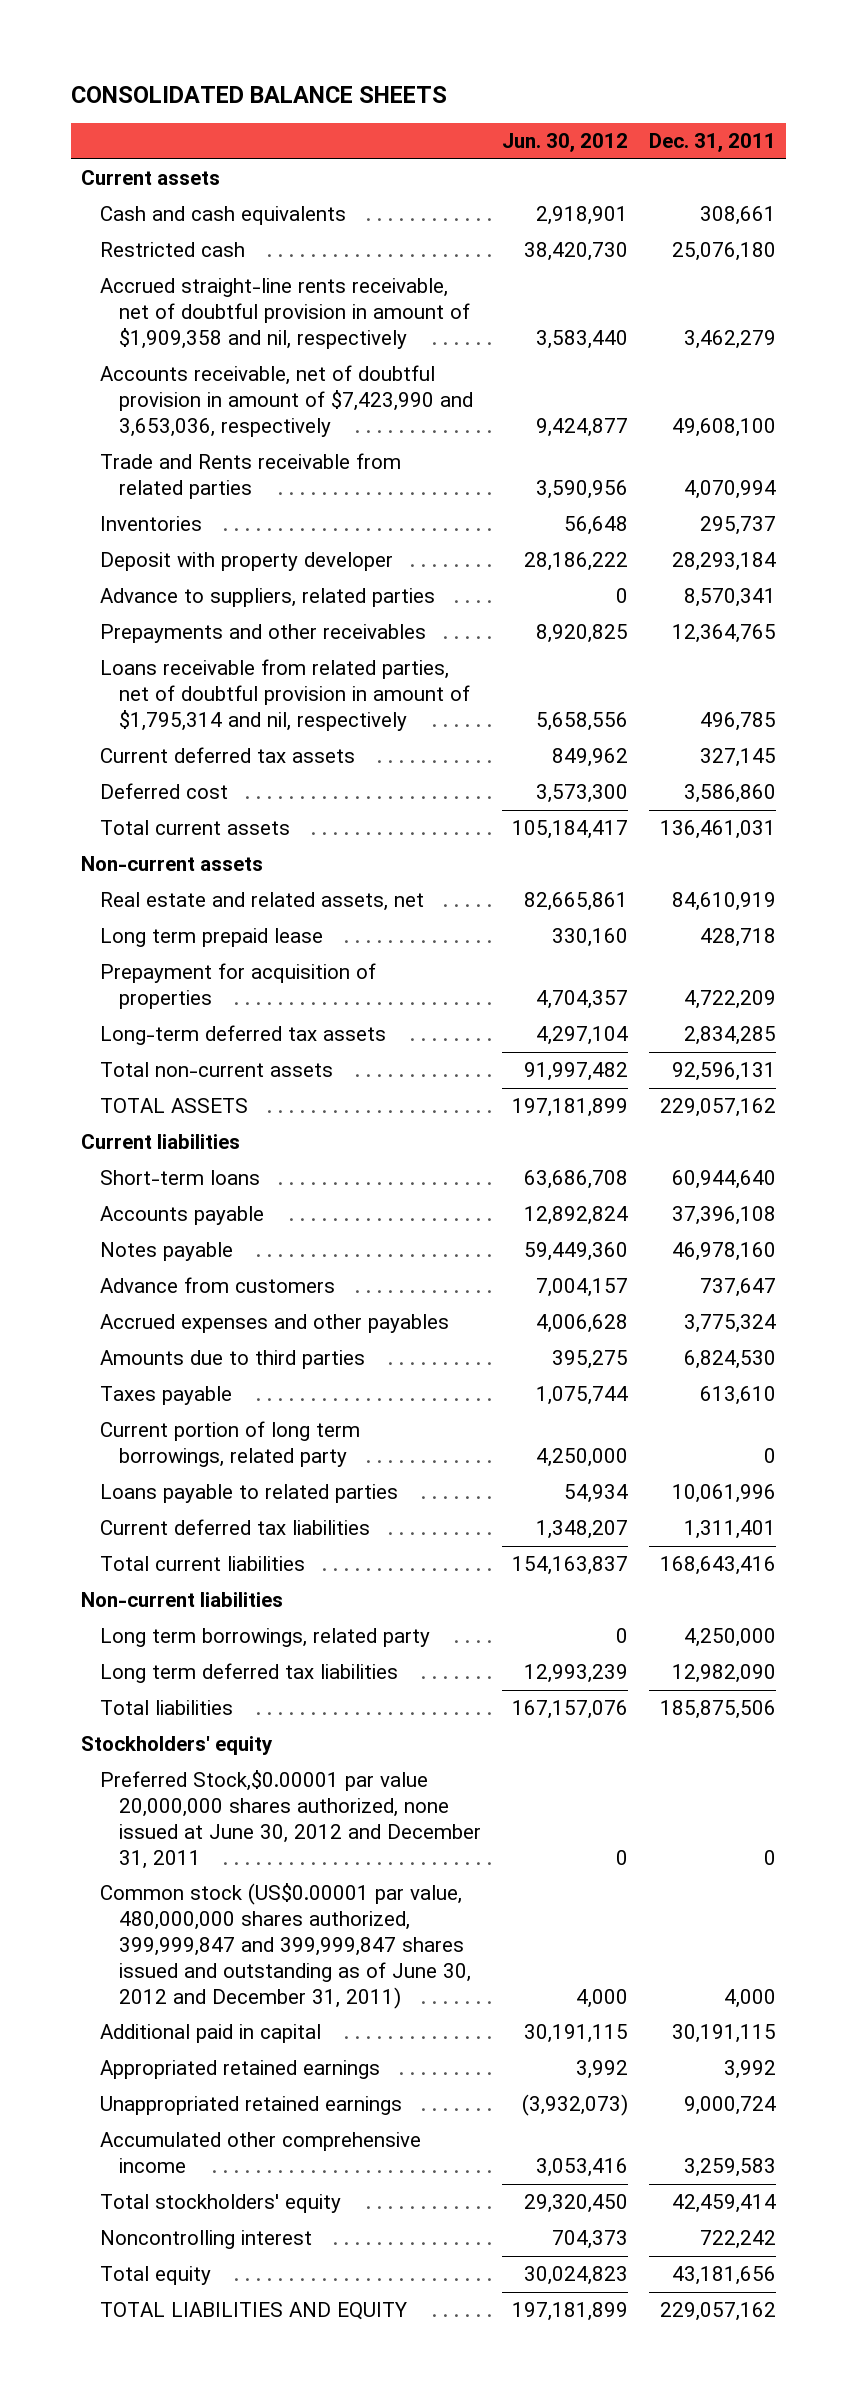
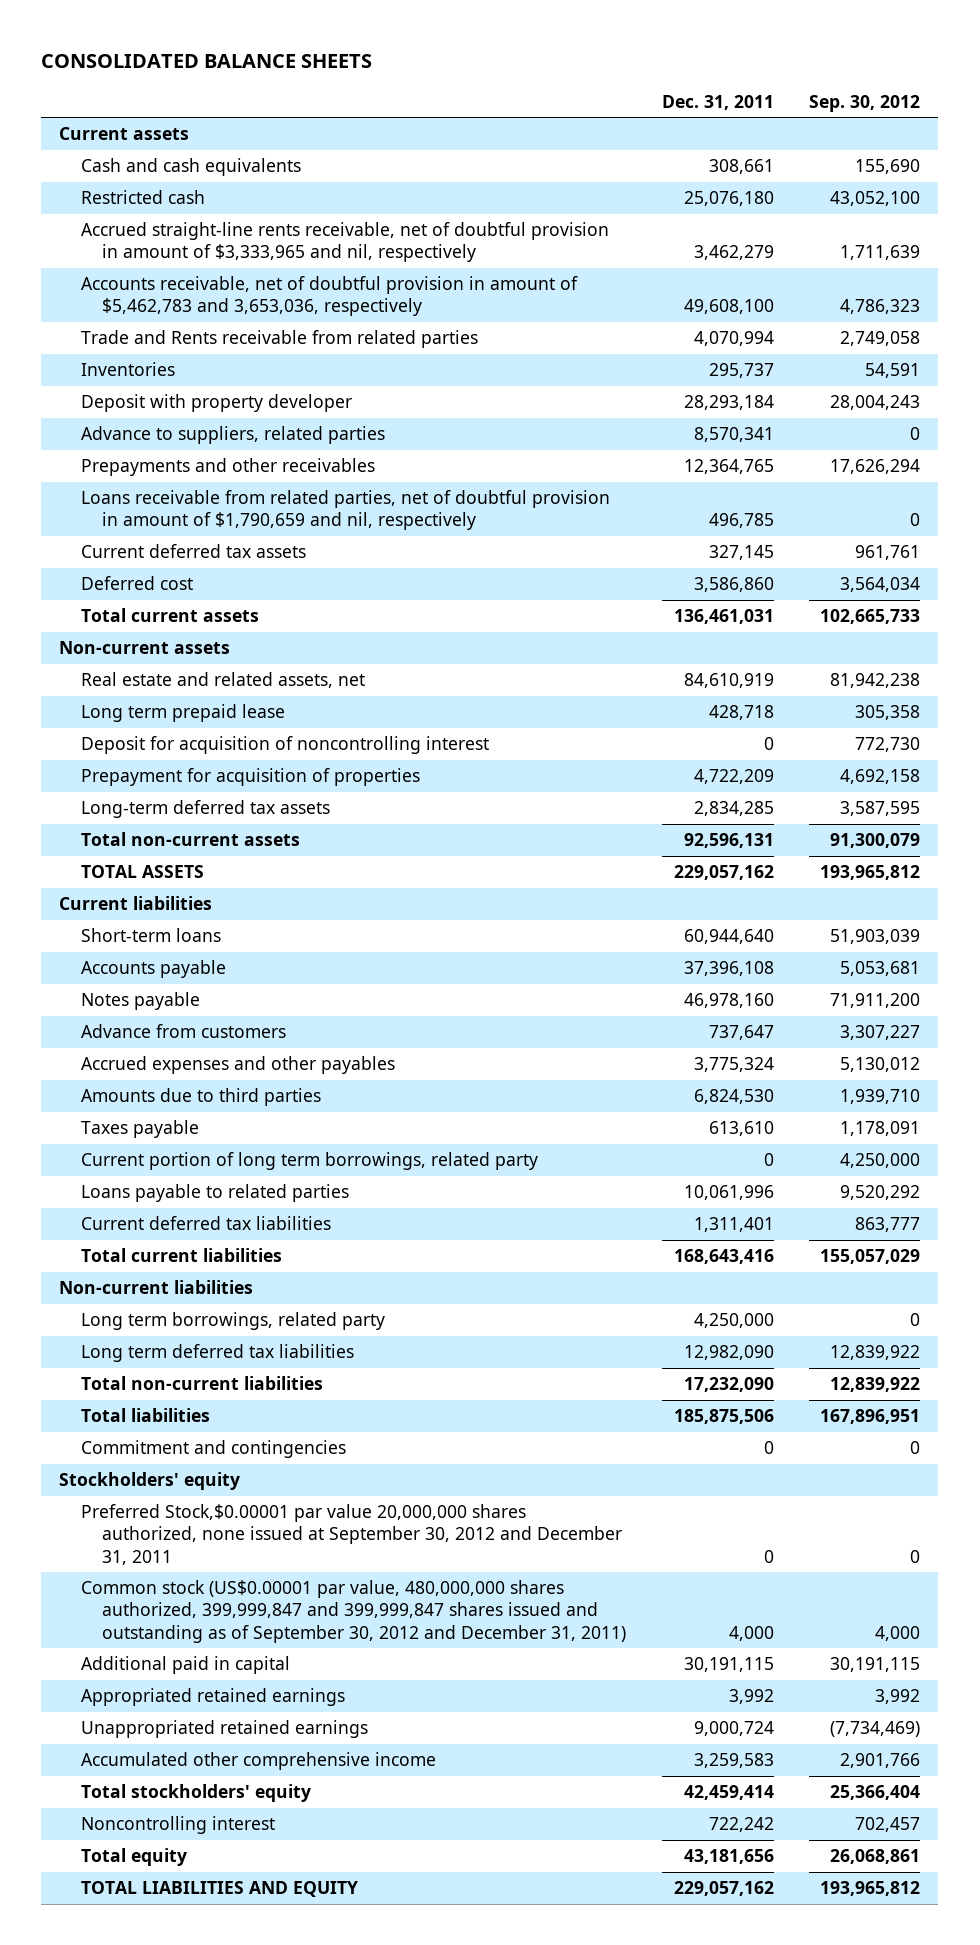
- | Jun. 30, 2012 | Dec. 31, 2011
+ | Dec. 31, 2011 | Sep. 30, 2012
- Accrued straight-line rents receivable, net of doubtful provision in amount of $1,909,358 and nil, respectively | 3,583,440 | 3,462,279
- Accounts receivable, net of doubtful provision in amount of $7,423,990 and 3,653,036, respectively | 9,424,877 | 49,608,100
+ Accrued straight-line rents receivable, net of doubtful provision in amount of $3,333,965 and nil, respectively | 3,462,279 | 1,711,639
+ Accounts receivable, net of doubtful provision in amount of $5,462,783 and 3,653,036, respectively | 49,608,100 | 4,786,323
- Loans receivable from related parties, net of doubtful provision in amount of $1,795,314 and nil, respectively | 5,658,556 | 496,785
+ Loans receivable from related parties, net of doubtful provision in amount of $1,790,659 and nil, respectively | 496,785 | 0
+ Deposit for acquisition of noncontrolling interest | 0 | 772,730
+ Total non-current liabilities | 17,232,090 | 12,839,922
+ Commitment and contingencies | 0 | 0
- Preferred Stock,$0.00001 par value 20,000,000 shares authorized, none issued at June 30, 2012 and December 31, 2011 | 0 | 0
- Common stock (US$0.00001 par value, 480,000,000 shares authorized, 399,999,847 and 399,999,847 shares issued and outstanding as of June 30, 2012 and December 31, 2011) | 4,000 | 4,000
+ Preferred Stock,$0.00001 par value 20,000,000 shares authorized, none issued at September 30, 2012 and December 31, 2011 | 0 | 0
+ Common stock (US$0.00001 par value, 480,000,000 shares authorized, 399,999,847 and 399,999,847 shares issued and outstanding as of September 30, 2012 and December 31, 2011) | 4,000 | 4,000

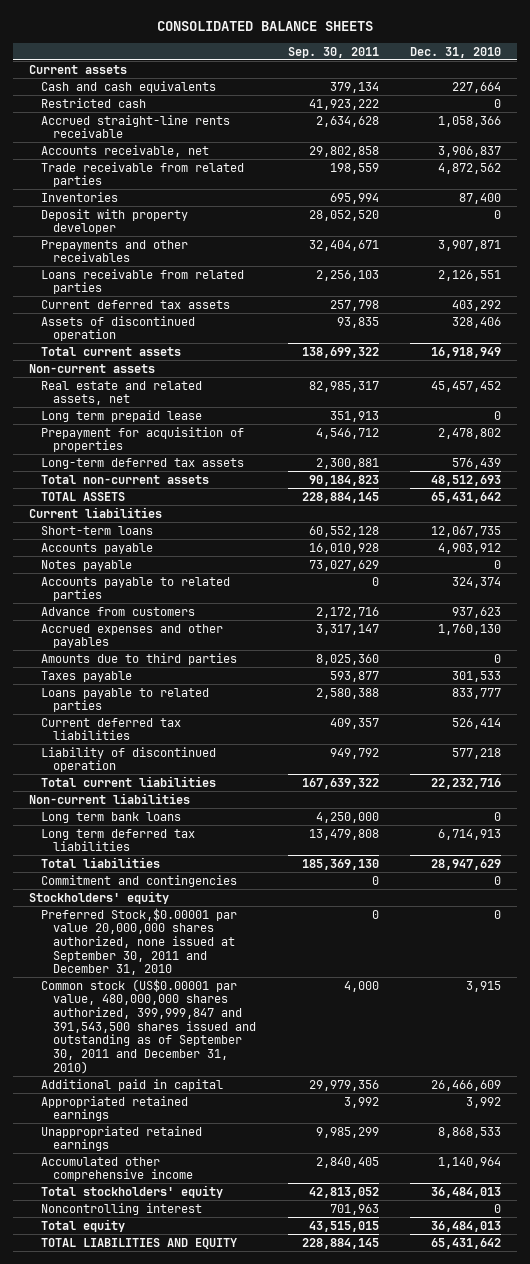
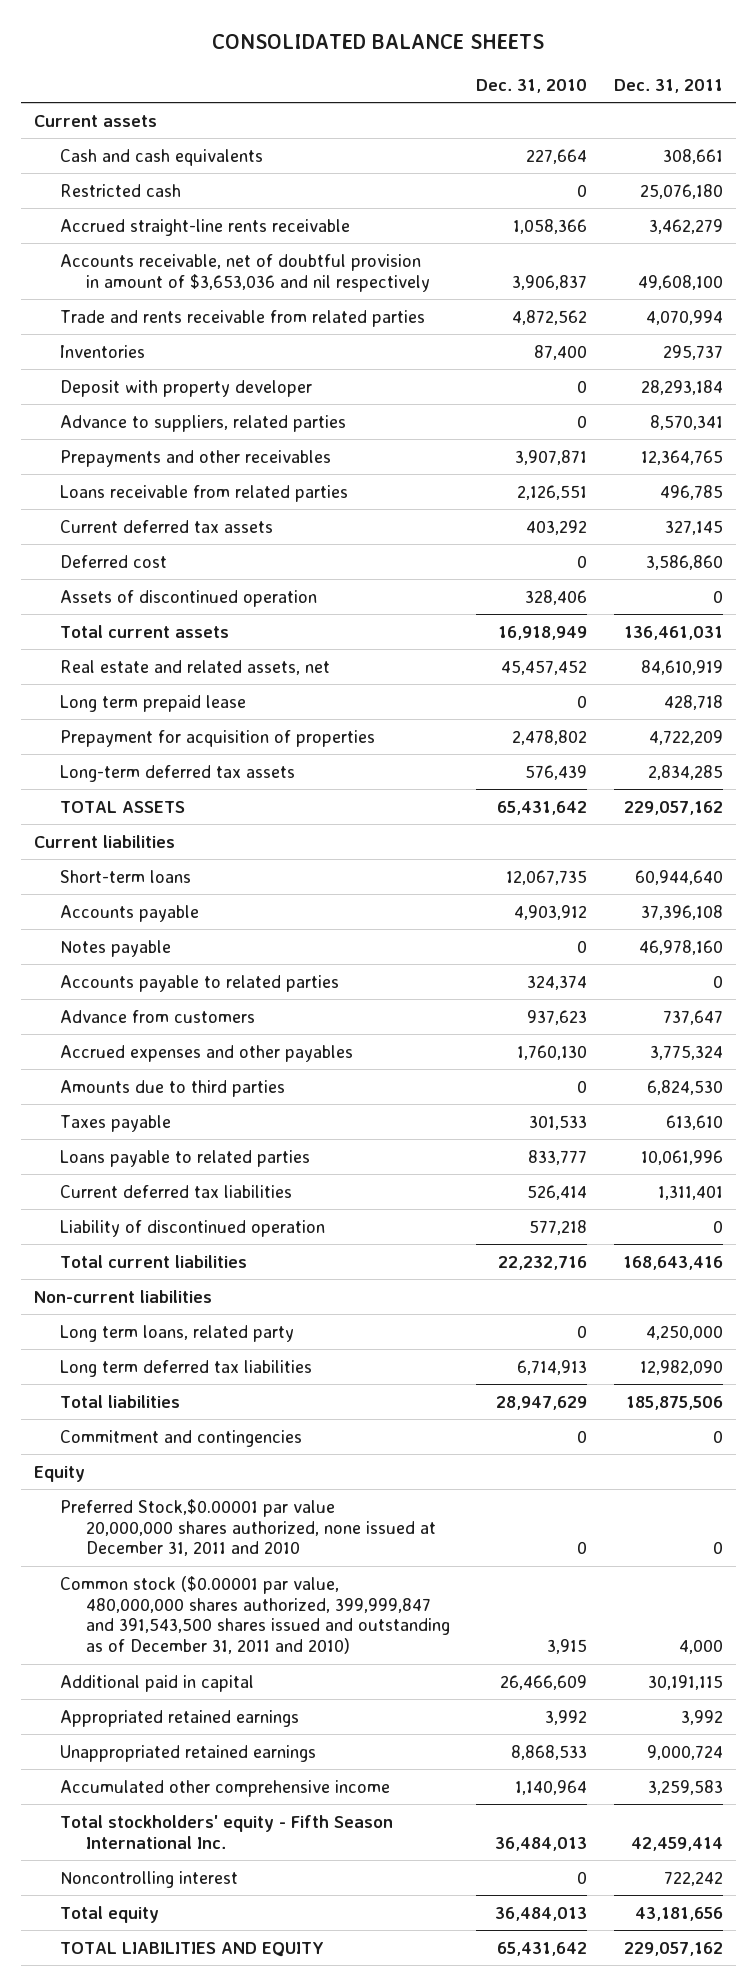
- | Sep. 30, 2011 | Dec. 31, 2010
+ | Dec. 31, 2010 | Dec. 31, 2011
- Accounts receivable, net | 29,802,858 | 3,906,837
- Trade receivable from related parties | 198,559 | 4,872,562
+ Accounts receivable, net of doubtful provision in amount of $3,653,036 and nil respectively | 3,906,837 | 49,608,100
+ Trade and rents receivable from related parties | 4,872,562 | 4,070,994
+ Advance to suppliers, related parties | 0 | 8,570,341
+ Deferred cost | 0 | 3,586,860
- Non-current assets
- Total non-current assets | 90,184,823 | 48,512,693
- Long term bank loans | 4,250,000 | 0
+ Long term loans, related party | 0 | 4,250,000
- Stockholders' equity
- Preferred Stock,$0.00001 par value 20,000,000 shares authorized, none issued at September 30, 2011 and December 31, 2010 | 0 | 0
- Common stock (US$0.00001 par value, 480,000,000 shares authorized, 399,999,847 and 391,543,500 shares issued and outstanding as of September 30, 2011 and December 31, 2010) | 4,000 | 3,915
+ Equity
+ Preferred Stock,$0.00001 par value 20,000,000 shares authorized, none issued at December 31, 2011 and 2010 | 0 | 0
+ Common stock ($0.00001 par value, 480,000,000 shares authorized, 399,999,847 and 391,543,500 shares issued and outstanding as of December 31, 2011 and 2010) | 3,915 | 4,000
- Total stockholders' equity | 42,813,052 | 36,484,013
+ Total stockholders' equity - Fifth Season International Inc. | 36,484,013 | 42,459,414

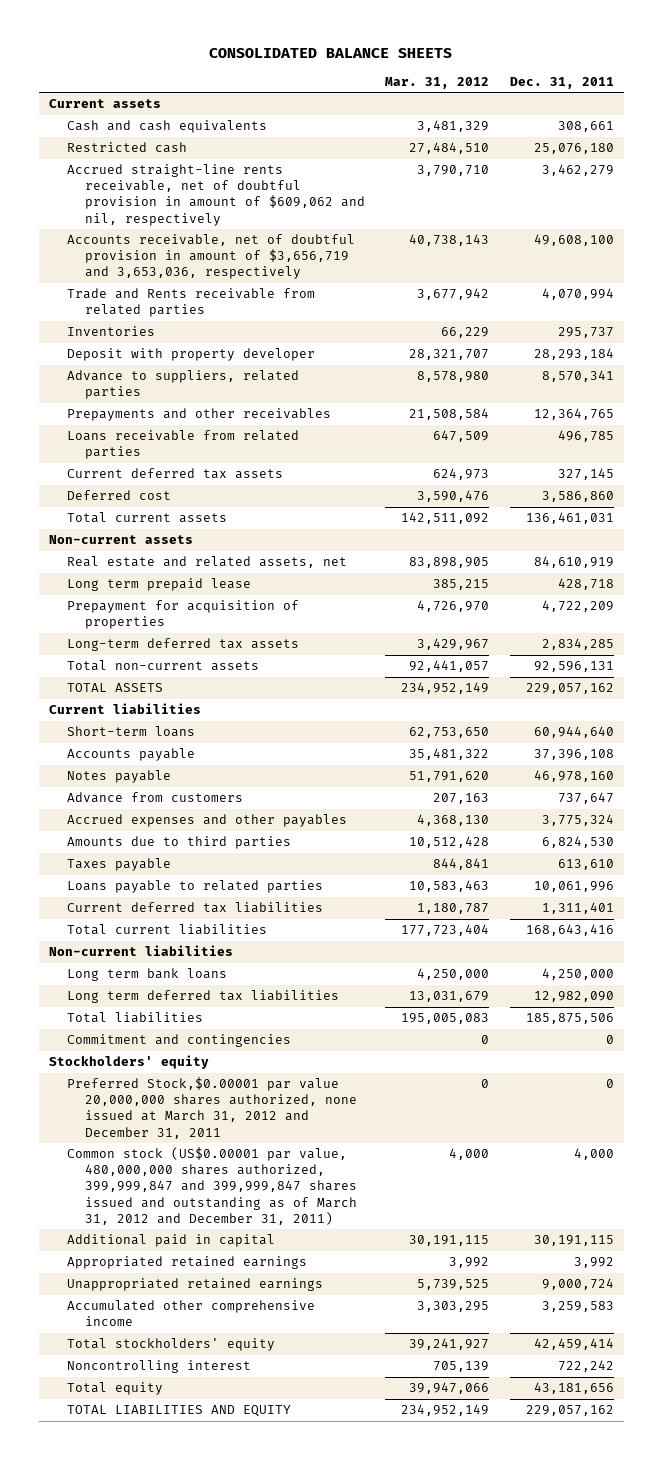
- | Dec. 31, 2010 | Dec. 31, 2011
+ | Mar. 31, 2012 | Dec. 31, 2011
- Accrued straight-line rents receivable | 1,058,366 | 3,462,279
- Accounts receivable, net of doubtful provision in amount of $3,653,036 and nil respectively | 3,906,837 | 49,608,100
- Trade and rents receivable from related parties | 4,872,562 | 4,070,994
+ Accrued straight-line rents receivable, net of doubtful provision in amount of $609,062 and nil, respectively | 3,790,710 | 3,462,279
+ Accounts receivable, net of doubtful provision in amount of $3,656,719 and 3,653,036, respectively | 40,738,143 | 49,608,100
+ Trade and Rents receivable from related parties | 3,677,942 | 4,070,994
- Assets of discontinued operation | 328,406 | 0
+ Non-current assets
+ Total non-current assets | 92,441,057 | 92,596,131
- Accounts payable to related parties | 324,374 | 0
- Liability of discontinued operation | 577,218 | 0
- Long term loans, related party | 0 | 4,250,000
+ Long term bank loans | 4,250,000 | 4,250,000
- Equity
- Preferred Stock,$0.00001 par value 20,000,000 shares authorized, none issued at December 31, 2011 and 2010 | 0 | 0
- Common stock ($0.00001 par value, 480,000,000 shares authorized, 399,999,847 and 391,543,500 shares issued and outstanding as of December 31, 2011 and 2010) | 3,915 | 4,000
+ Stockholders' equity
+ Preferred Stock,$0.00001 par value 20,000,000 shares authorized, none issued at March 31, 2012 and December 31, 2011 | 0 | 0
+ Common stock (US$0.00001 par value, 480,000,000 shares authorized, 399,999,847 and 399,999,847 shares issued and outstanding as of March 31, 2012 and December 31, 2011) | 4,000 | 4,000
- Total stockholders' equity - Fifth Season International Inc. | 36,484,013 | 42,459,414
+ Total stockholders' equity | 39,241,927 | 42,459,414

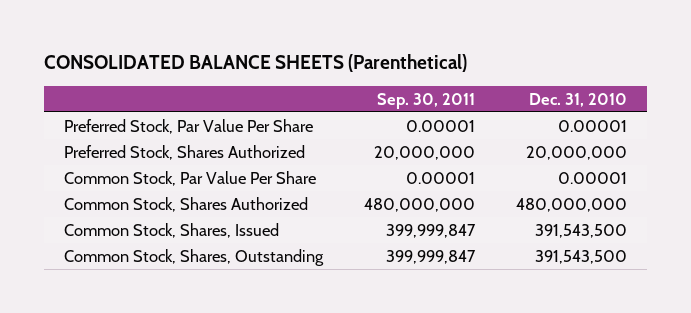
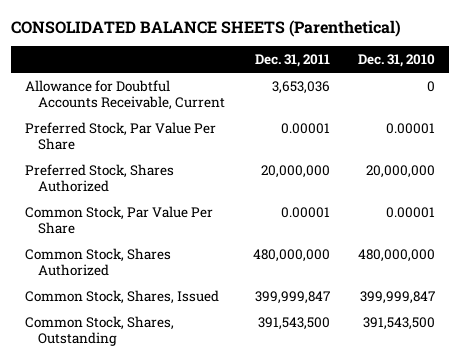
- | Sep. 30, 2011 | Dec. 31, 2010
+ | Dec. 31, 2011 | Dec. 31, 2010
+ Allowance for Doubtful Accounts Receivable, Current | 3,653,036 | 0
- Common Stock, Shares, Issued | 399,999,847 | 391,543,500
+ Common Stock, Shares, Issued | 399,999,847 | 399,999,847

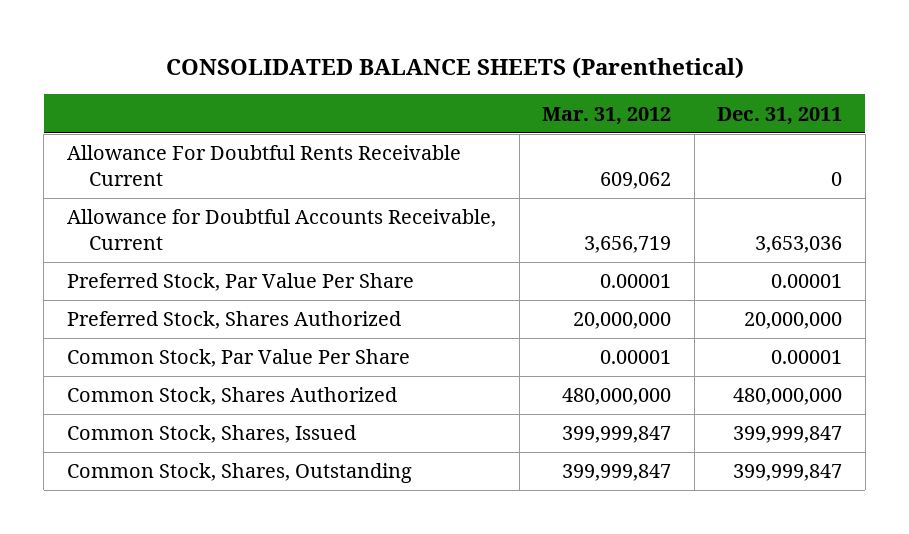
- | Dec. 31, 2011 | Dec. 31, 2010
+ | Mar. 31, 2012 | Dec. 31, 2011
+ Allowance For Doubtful Rents Receivable Current | 609,062 | 0
- Common Stock, Shares, Outstanding | 391,543,500 | 391,543,500
+ Common Stock, Shares, Outstanding | 399,999,847 | 399,999,847

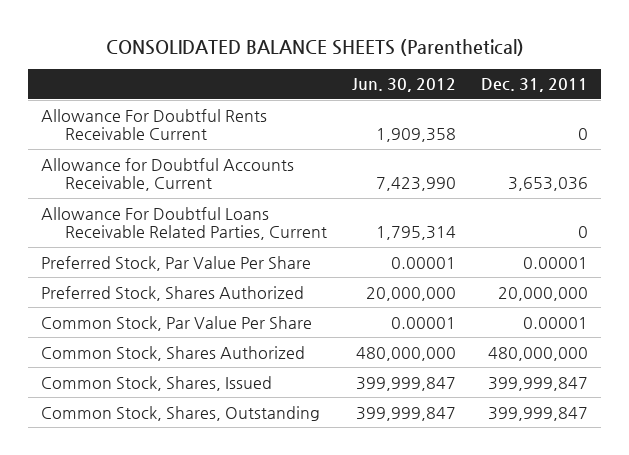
- | Mar. 31, 2012 | Dec. 31, 2011
+ | Jun. 30, 2012 | Dec. 31, 2011
+ Allowance For Doubtful Loans Receivable Related Parties, Current | 1,795,314 | 0

